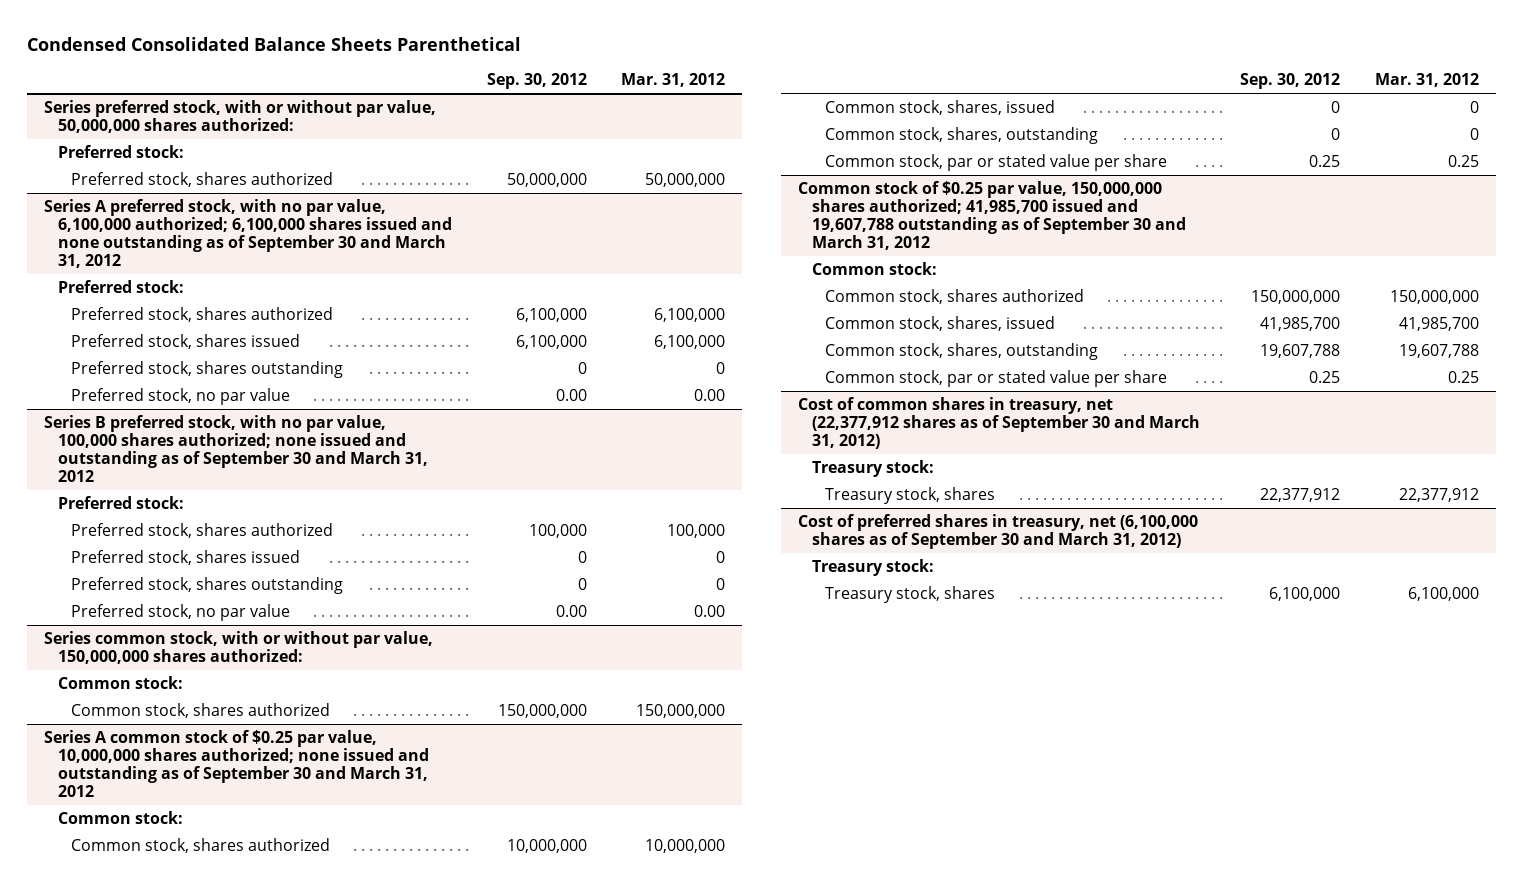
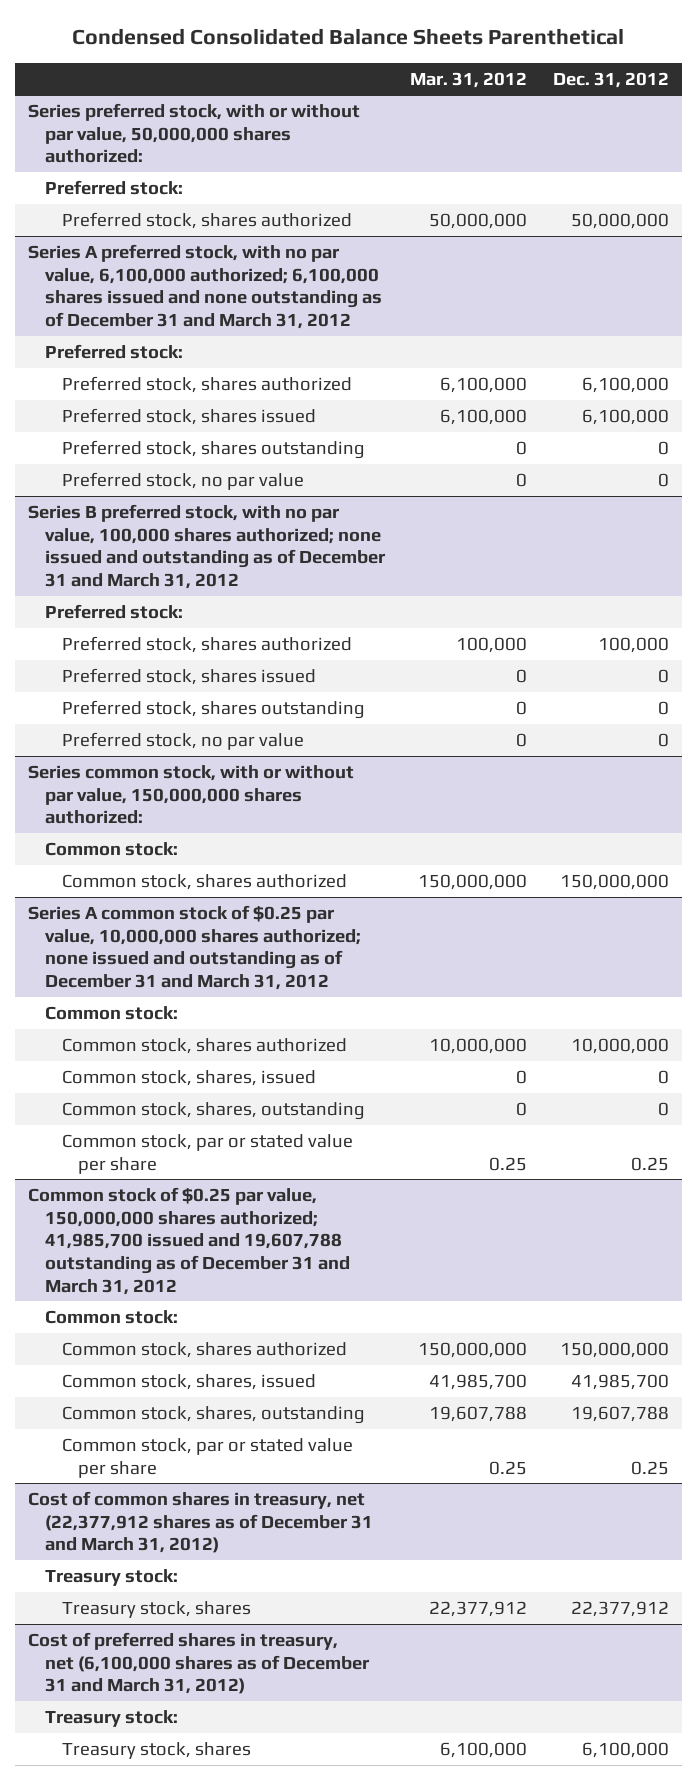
- | Sep. 30, 2012 | Mar. 31, 2012
+ | Mar. 31, 2012 | Dec. 31, 2012
- Series A preferred stock, with no par value, 6,100,000 authorized; 6,100,000 shares issued and none outstanding as of September 30 and March 31, 2012
+ Series A preferred stock, with no par value, 6,100,000 authorized; 6,100,000 shares issued and none outstanding as of December 31 and March 31, 2012
- Preferred stock, no par value | 0.00 | 0.00
- Series B preferred stock, with no par value, 100,000 shares authorized; none issued and outstanding as of September 30 and March 31, 2012
+ Preferred stock, no par value | 0 | 0
+ Series B preferred stock, with no par value, 100,000 shares authorized; none issued and outstanding as of December 31 and March 31, 2012
- Preferred stock, no par value | 0.00 | 0.00
+ Preferred stock, no par value | 0 | 0
- Series A common stock of $0.25 par value, 10,000,000 shares authorized; none issued and outstanding as of September 30 and March 31, 2012
+ Series A common stock of $0.25 par value, 10,000,000 shares authorized; none issued and outstanding as of December 31 and March 31, 2012
- Common stock of $0.25 par value, 150,000,000 shares authorized; 41,985,700 issued and 19,607,788 outstanding as of September 30 and March 31, 2012
+ Common stock of $0.25 par value, 150,000,000 shares authorized; 41,985,700 issued and 19,607,788 outstanding as of December 31 and March 31, 2012
- Cost of common shares in treasury, net (22,377,912 shares as of September 30 and March 31, 2012)
+ Cost of common shares in treasury, net (22,377,912 shares as of December 31 and March 31, 2012)
- Cost of preferred shares in treasury, net (6,100,000 shares as of September 30 and March 31, 2012)
+ Cost of preferred shares in treasury, net (6,100,000 shares as of December 31 and March 31, 2012)

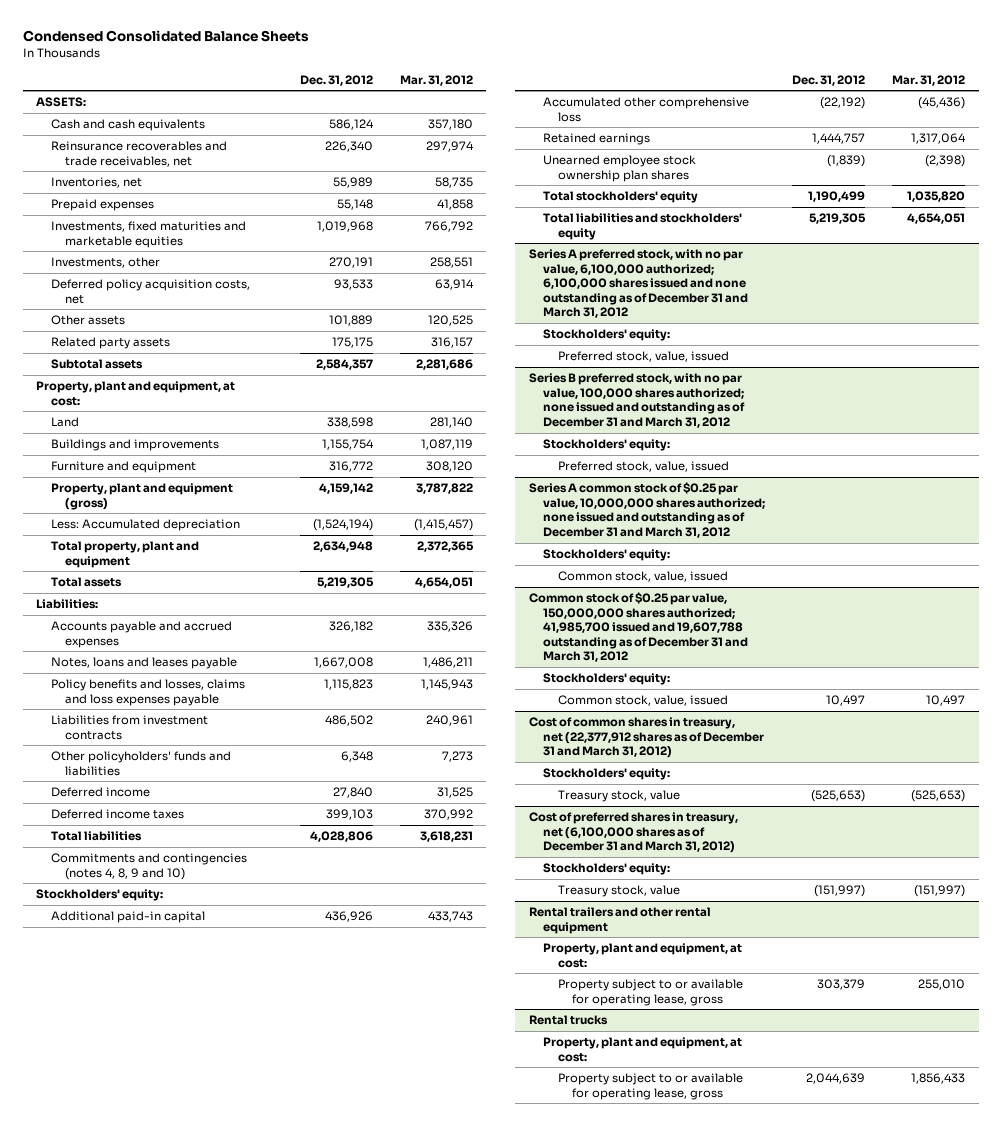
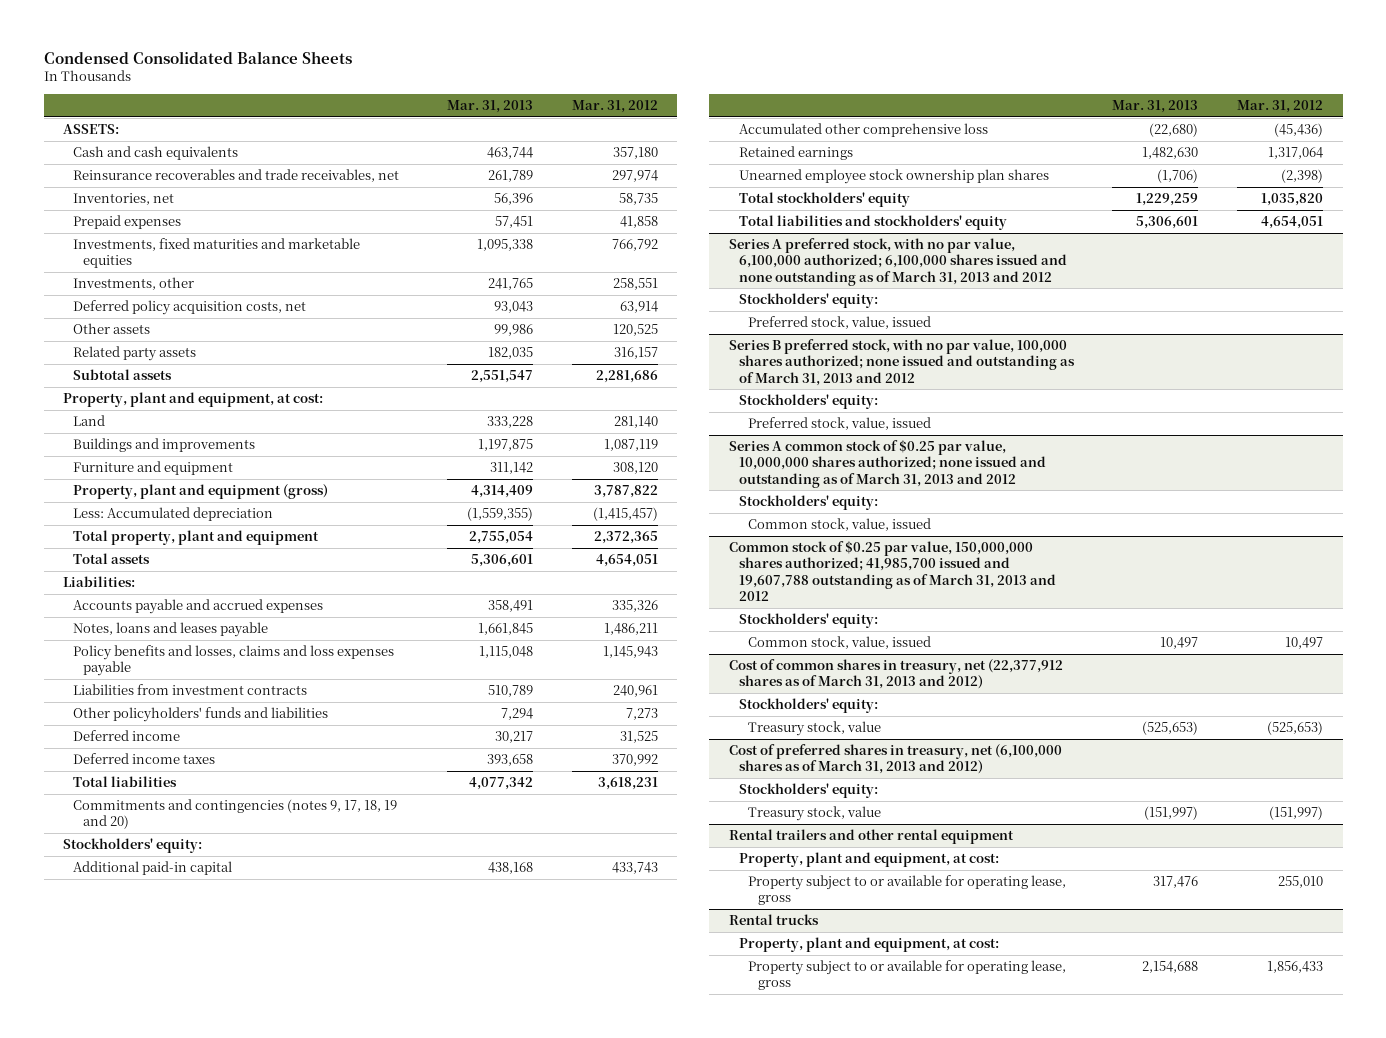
- | Dec. 31, 2012 | Mar. 31, 2012
+ | Mar. 31, 2013 | Mar. 31, 2012
- Commitments and contingencies (notes 4, 8, 9 and 10)
+ Commitments and contingencies (notes 9, 17, 18, 19 and 20)
- Series A preferred stock, with no par value, 6,100,000 authorized; 6,100,000 shares issued and none outstanding as of December 31 and March 31, 2012
+ Series A preferred stock, with no par value, 6,100,000 authorized; 6,100,000 shares issued and none outstanding as of March 31, 2013 and 2012
- Series B preferred stock, with no par value, 100,000 shares authorized; none issued and outstanding as of December 31 and March 31, 2012
+ Series B preferred stock, with no par value, 100,000 shares authorized; none issued and outstanding as of March 31, 2013 and 2012
- Series A common stock of $0.25 par value, 10,000,000 shares authorized; none issued and outstanding as of December 31 and March 31, 2012
+ Series A common stock of $0.25 par value, 10,000,000 shares authorized; none issued and outstanding as of March 31, 2013 and 2012
- Common stock of $0.25 par value, 150,000,000 shares authorized; 41,985,700 issued and 19,607,788 outstanding as of December 31 and March 31, 2012
+ Common stock of $0.25 par value, 150,000,000 shares authorized; 41,985,700 issued and 19,607,788 outstanding as of March 31, 2013 and 2012
- Cost of common shares in treasury, net (22,377,912 shares as of December 31 and March 31, 2012)
+ Cost of common shares in treasury, net (22,377,912 shares as of March 31, 2013 and 2012)
- Cost of preferred shares in treasury, net (6,100,000 shares as of December 31 and March 31, 2012)
+ Cost of preferred shares in treasury, net (6,100,000 shares as of March 31, 2013 and 2012)

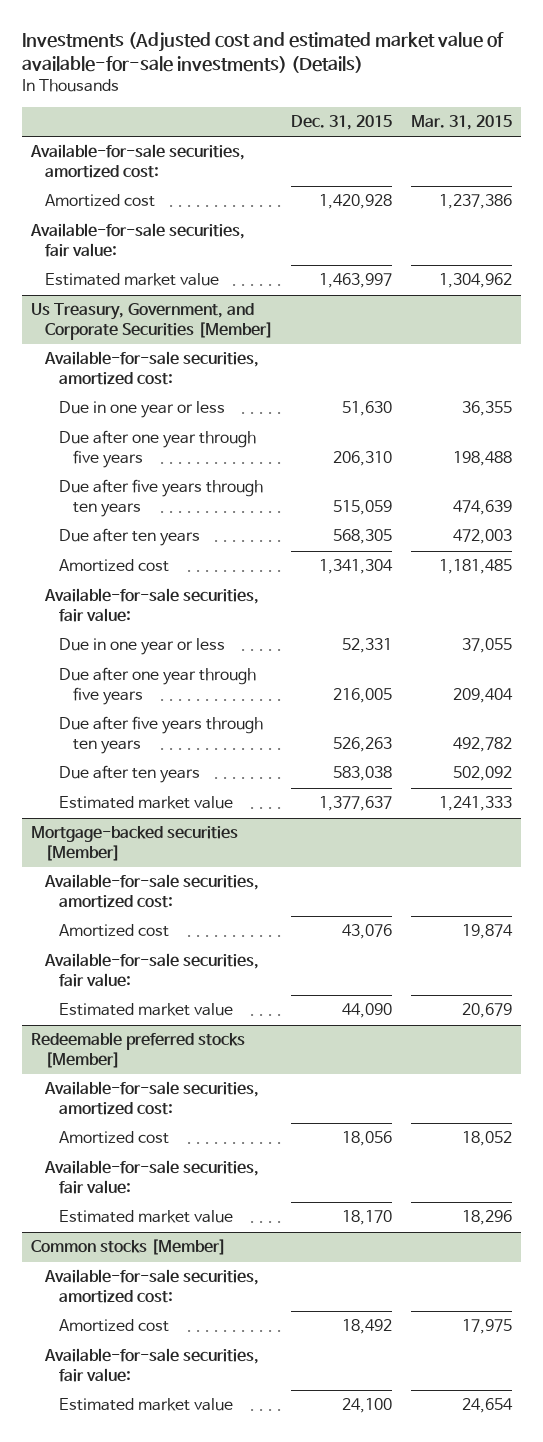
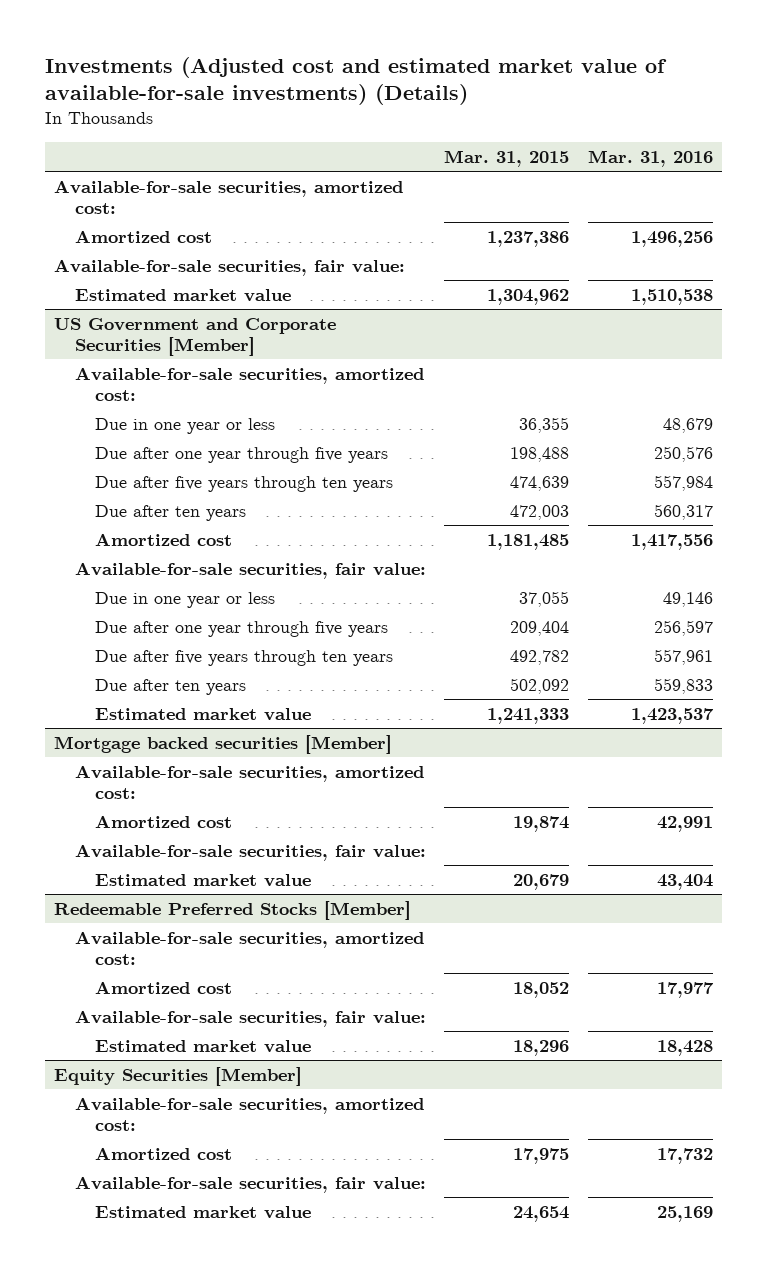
- | Dec. 31, 2015 | Mar. 31, 2015
+ | Mar. 31, 2015 | Mar. 31, 2016
- Us Treasury, Government, and Corporate Securities [Member]
+ US Government and Corporate Securities [Member]
- Mortgage-backed securities [Member]
+ Mortgage backed securities [Member]
- Redeemable preferred stocks [Member]
+ Redeemable Preferred Stocks [Member]
- Common stocks [Member]
+ Equity Securities [Member]

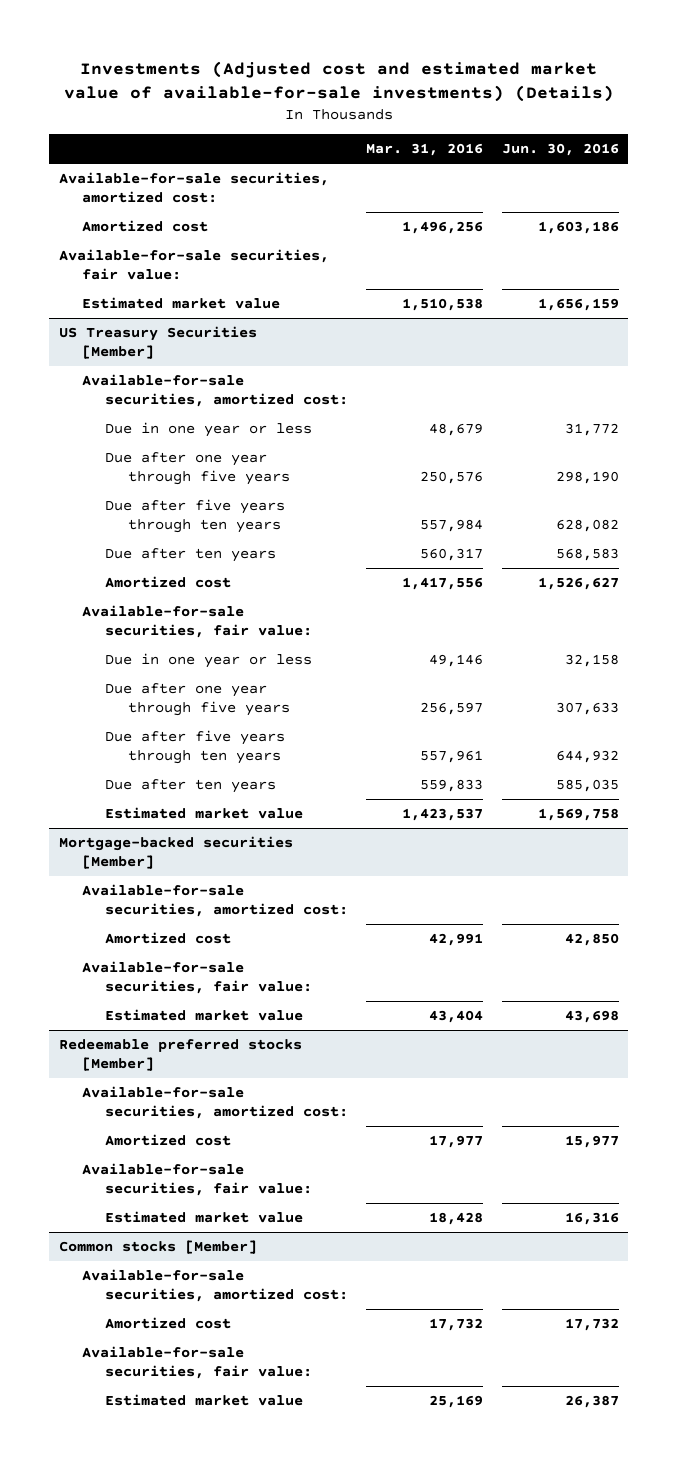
- | Mar. 31, 2015 | Mar. 31, 2016
+ | Mar. 31, 2016 | Jun. 30, 2016
- US Government and Corporate Securities [Member]
+ US Treasury Securities [Member]
- Mortgage backed securities [Member]
+ Mortgage-backed securities [Member]
- Redeemable Preferred Stocks [Member]
+ Redeemable preferred stocks [Member]
- Equity Securities [Member]
+ Common stocks [Member]

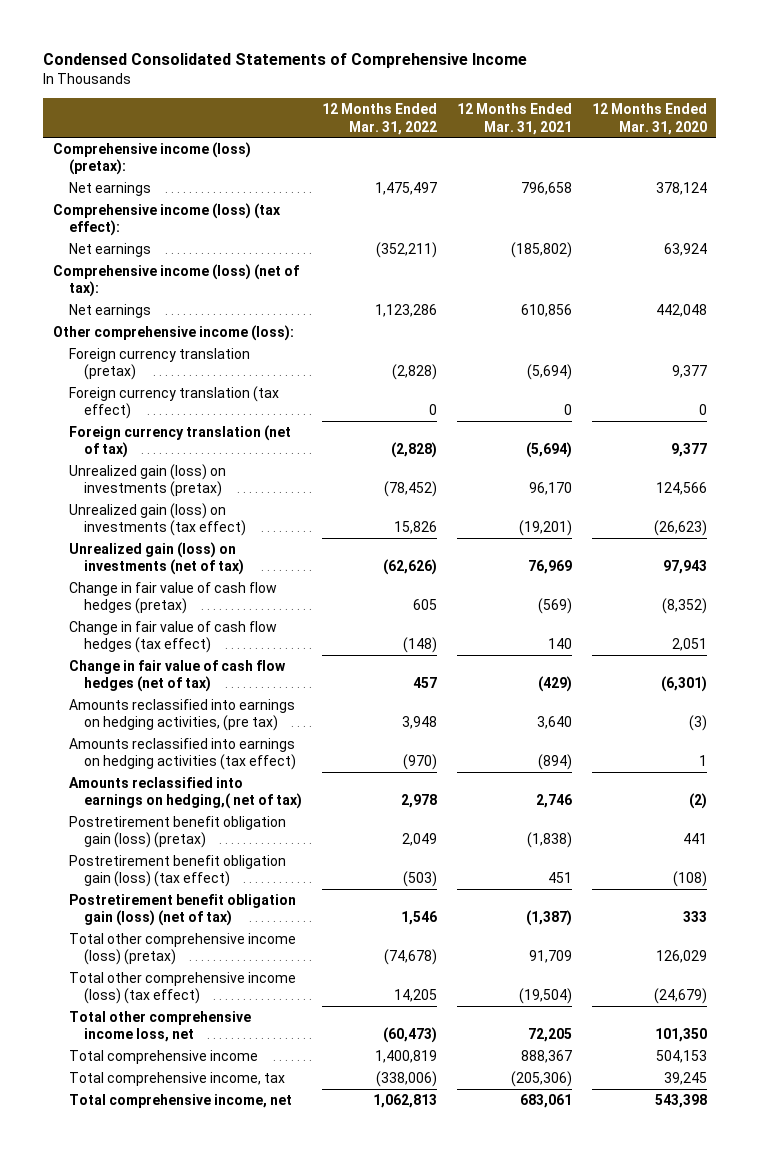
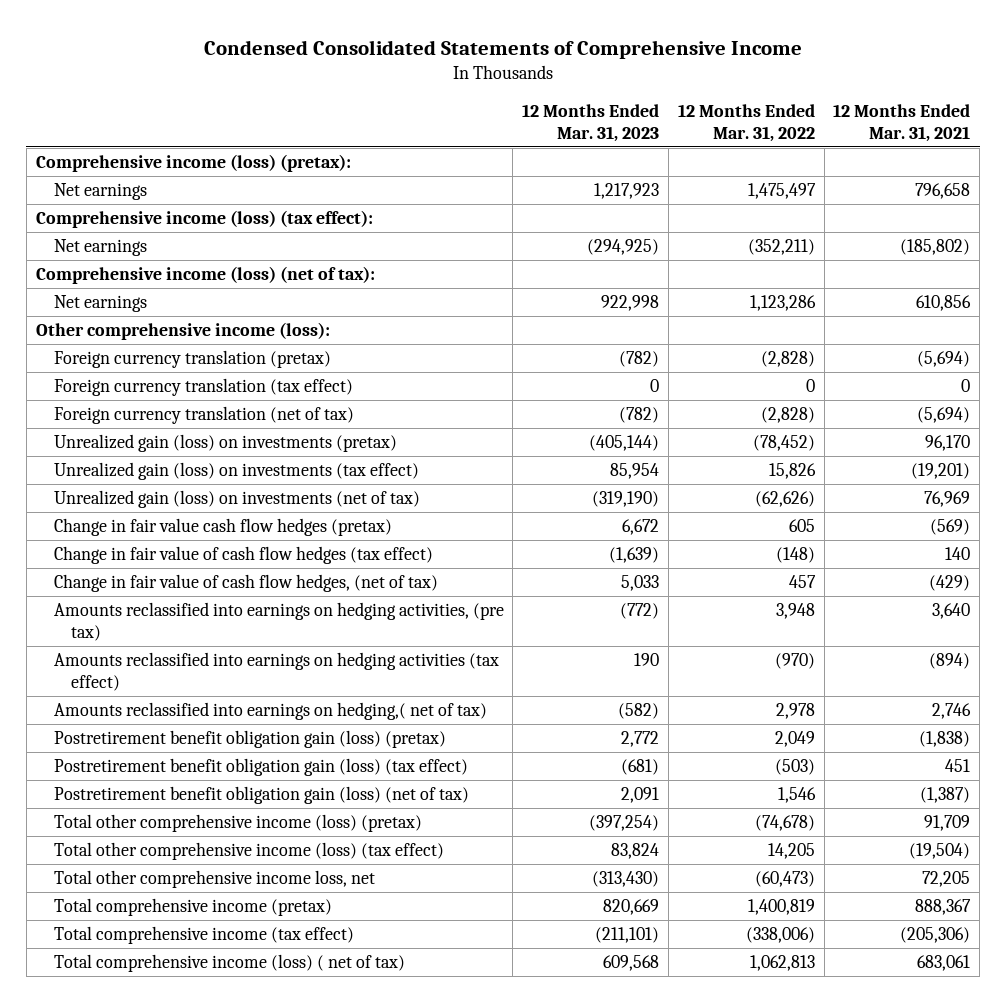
- | 12 Months Ended Mar. 31, 2022 | 12 Months Ended Mar. 31, 2021 | 12 Months Ended Mar. 31, 2020
+ | 12 Months Ended Mar. 31, 2023 | 12 Months Ended Mar. 31, 2022 | 12 Months Ended Mar. 31, 2021
- Change in fair value of cash flow hedges (pretax) | 605 | (569) | (8,352)
+ Change in fair value cash flow hedges (pretax) | 6,672 | 605 | (569)
- Change in fair value of cash flow hedges (net of tax) | 457 | (429) | (6,301)
+ Change in fair value of cash flow hedges, (net of tax) | 5,033 | 457 | (429)
- Total comprehensive income | 1,400,819 | 888,367 | 504,153
- Total comprehensive income, tax | (338,006) | (205,306) | 39,245
- Total comprehensive income, net | 1,062,813 | 683,061 | 543,398
+ Total comprehensive income (pretax) | 820,669 | 1,400,819 | 888,367
+ Total comprehensive income (tax effect) | (211,101) | (338,006) | (205,306)
+ Total comprehensive income (loss) ( net of tax) | 609,568 | 1,062,813 | 683,061

